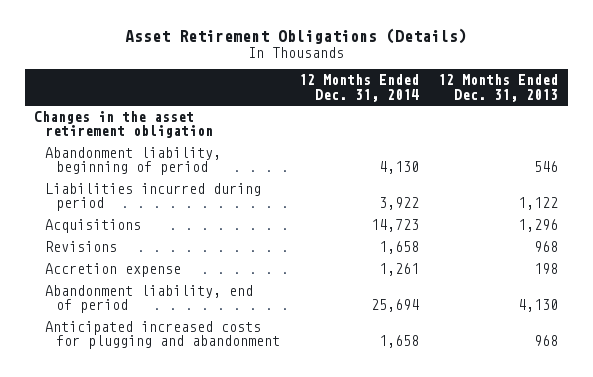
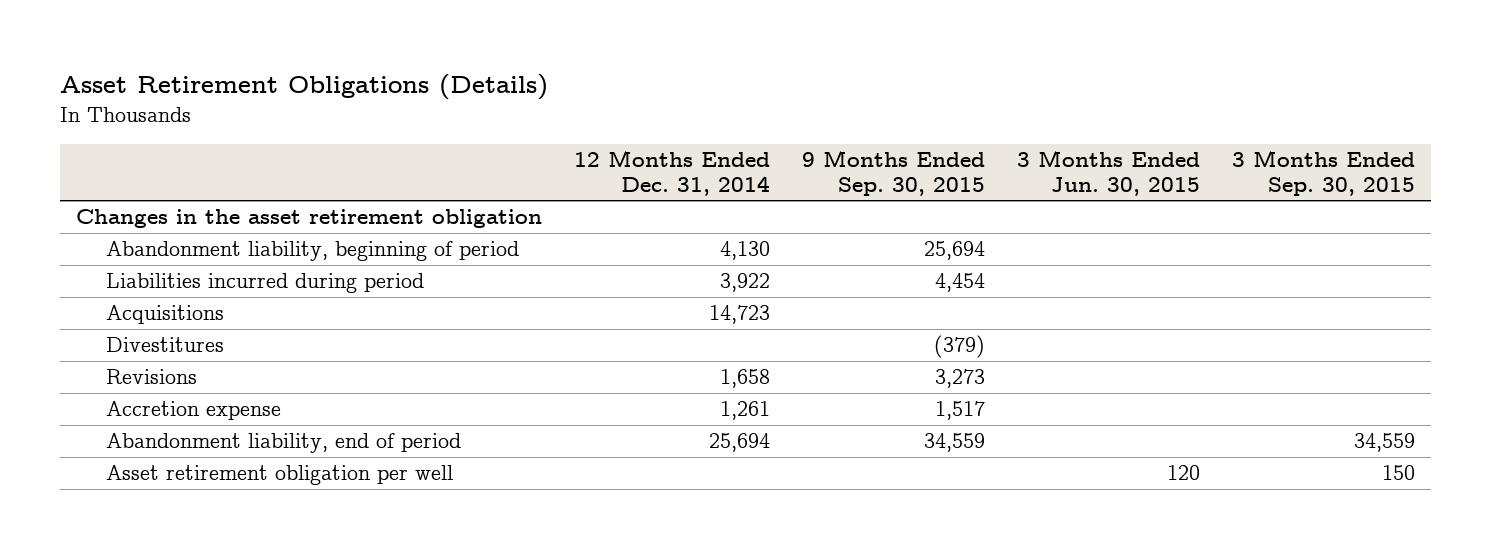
- | 12 Months Ended Dec. 31, 2014 | 12 Months Ended Dec. 31, 2013
+ | 12 Months Ended Dec. 31, 2014 | 9 Months Ended Sep. 30, 2015 | 3 Months Ended Jun. 30, 2015 | 3 Months Ended Sep. 30, 2015
+ Divestitures | | (379) | |
- Anticipated increased costs for plugging and abandonment | 1,658 | 968
+ Asset retirement obligation per well | | | 120 | 150

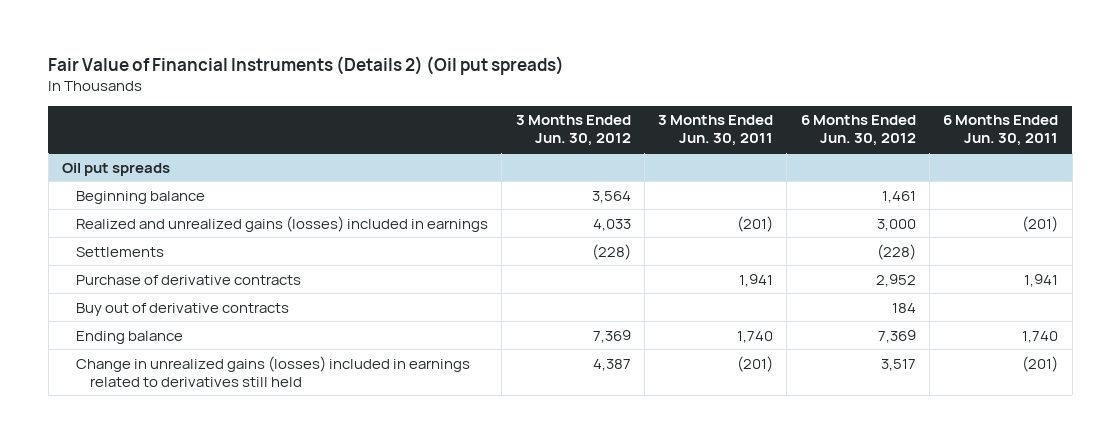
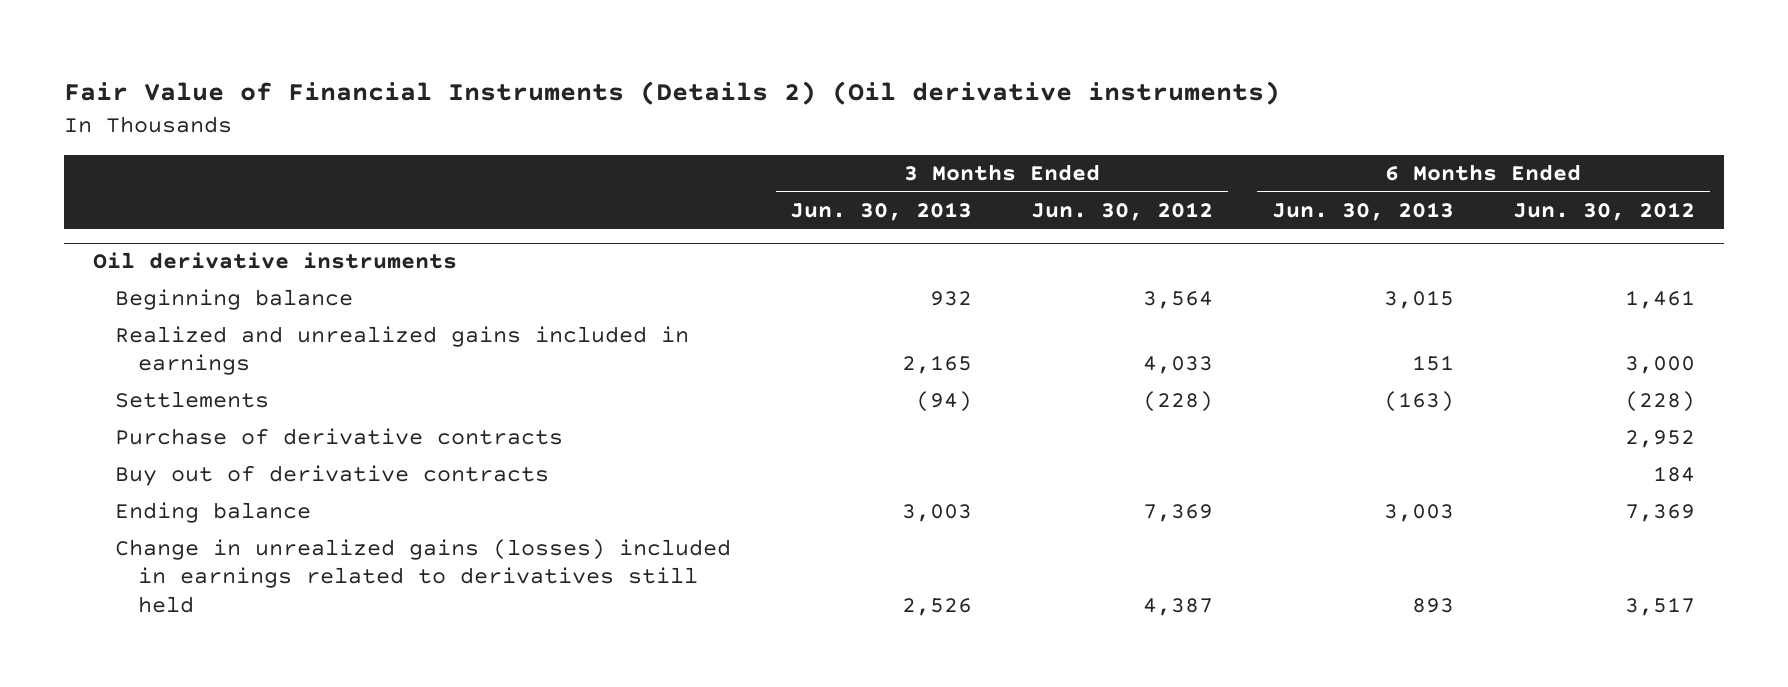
- Fair Value of Financial Instruments (Details 2) (Oil put spreads)
+ Fair Value of Financial Instruments (Details 2) (Oil derivative instruments)
- | 3 Months Ended Jun. 30, 2012 | 3 Months Ended Jun. 30, 2011 | 6 Months Ended Jun. 30, 2012 | 6 Months Ended Jun. 30, 2011
+ | 3 Months Ended Jun. 30, 2013 | 3 Months Ended Jun. 30, 2012 | 6 Months Ended Jun. 30, 2013 | 6 Months Ended Jun. 30, 2012
- Oil put spreads
+ Oil derivative instruments
- Realized and unrealized gains (losses) included in earnings | 4,033 | (201) | 3,000 | (201)
+ Realized and unrealized gains included in earnings | 2,165 | 4,033 | 151 | 3,000

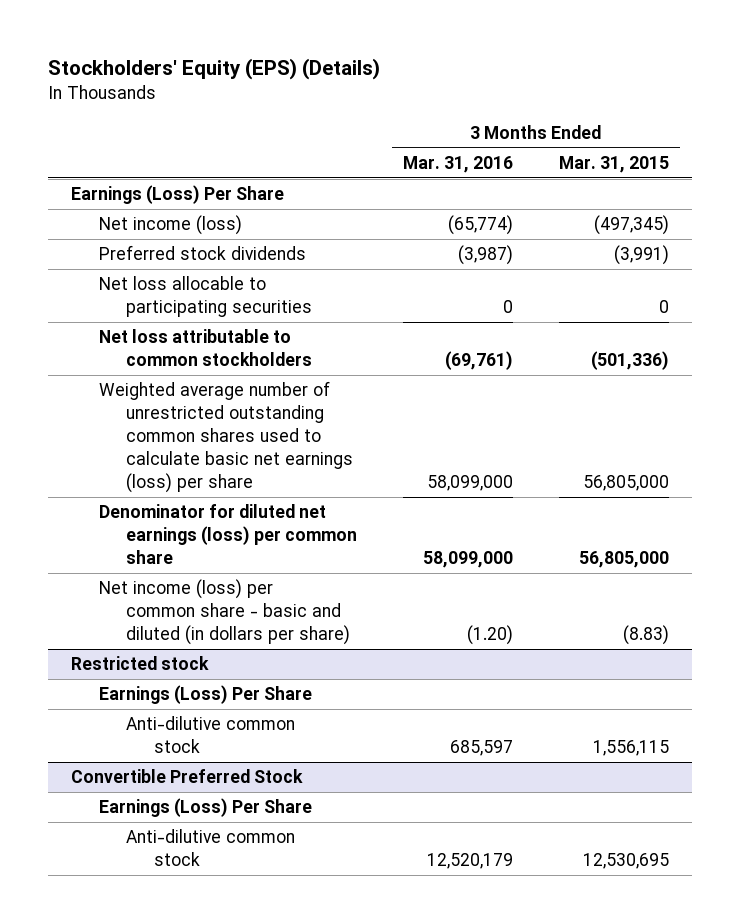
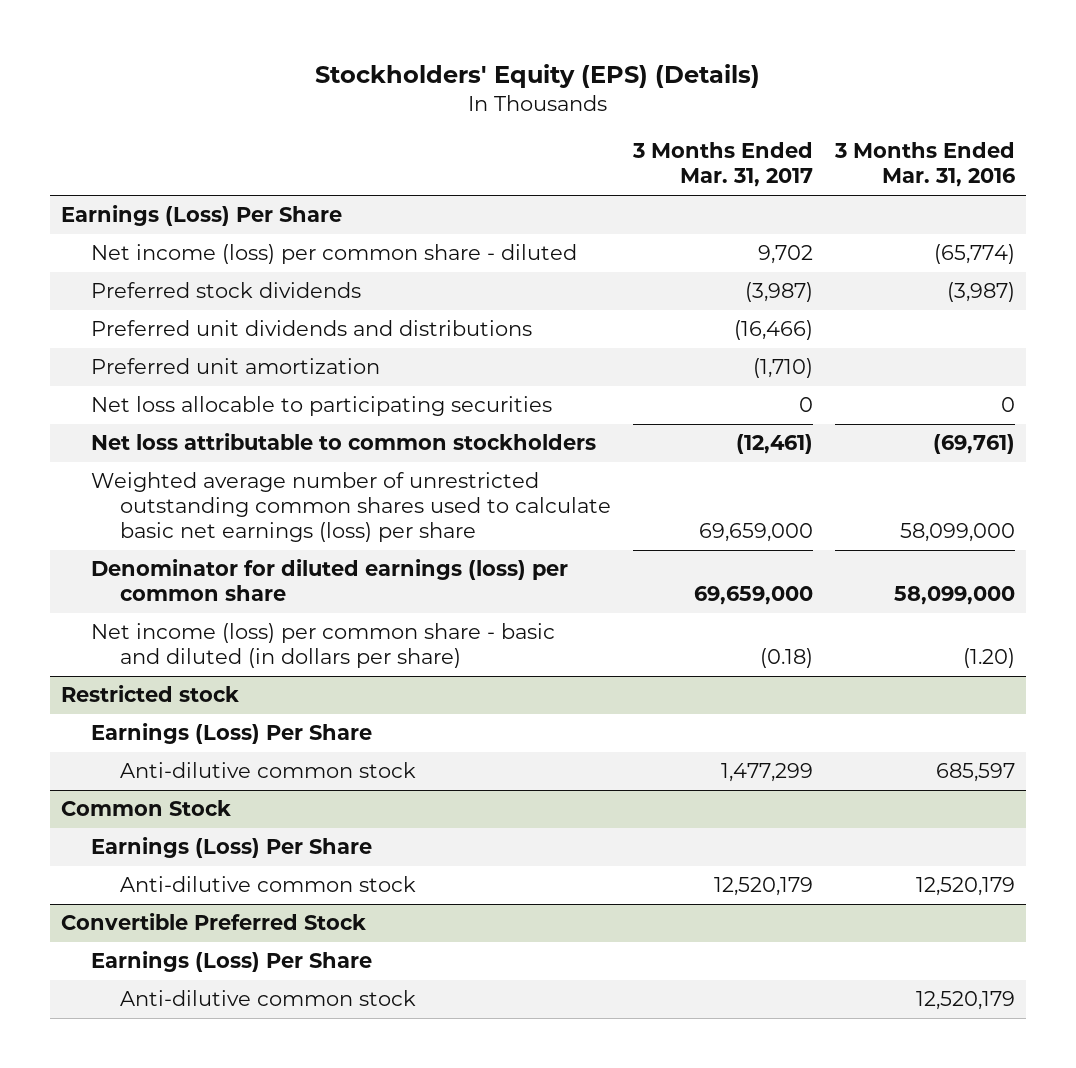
- | 3 Months Ended Mar. 31, 2016 | 3 Months Ended Mar. 31, 2015
+ | 3 Months Ended Mar. 31, 2017 | 3 Months Ended Mar. 31, 2016
- Net income (loss) | (65,774) | (497,345)
+ Net income (loss) per common share - diluted | 9,702 | (65,774)
+ Preferred unit dividends and distributions | (16,466) |
+ Preferred unit amortization | (1,710) |
- Denominator for diluted net earnings (loss) per common share | 58,099,000 | 56,805,000
+ Denominator for diluted earnings (loss) per common share | 69,659,000 | 58,099,000
+ Common Stock
+ Earnings (Loss) Per Share
+ Anti-dilutive common stock | 12,520,179 | 12,520,179

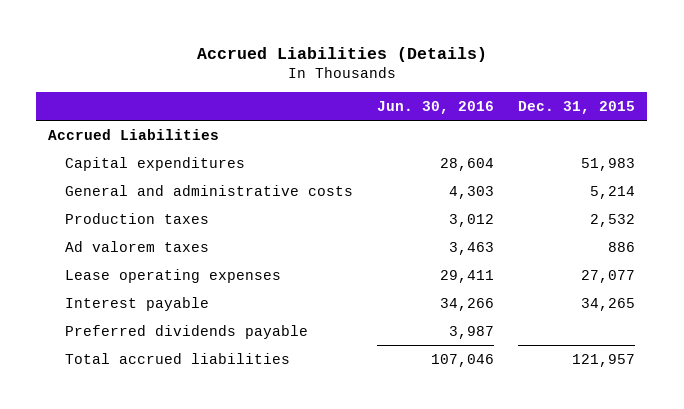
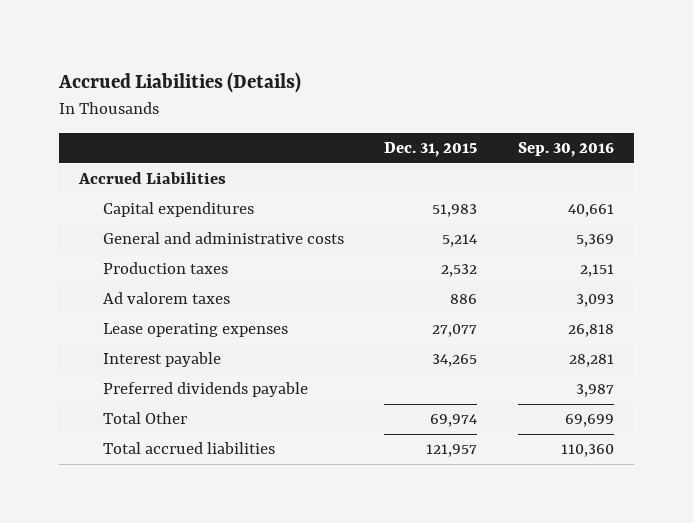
- | Jun. 30, 2016 | Dec. 31, 2015
+ | Dec. 31, 2015 | Sep. 30, 2016
+ Total Other | 69,974 | 69,699

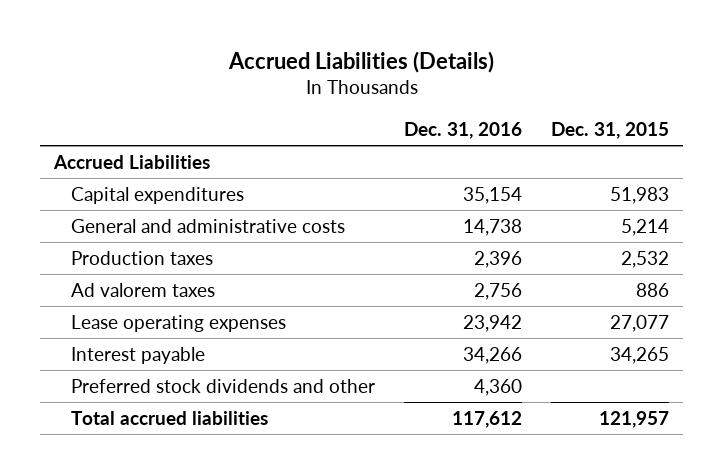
- | Dec. 31, 2015 | Sep. 30, 2016
+ | Dec. 31, 2016 | Dec. 31, 2015
- Preferred dividends payable | | 3,987
- Total Other | 69,974 | 69,699
+ Preferred stock dividends and other | 4,360 |

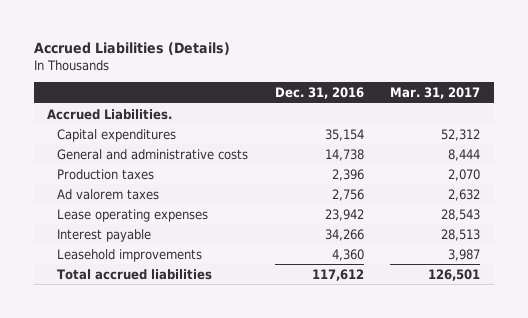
- | Dec. 31, 2016 | Dec. 31, 2015
+ | Dec. 31, 2016 | Mar. 31, 2017
- Accrued Liabilities
+ Accrued Liabilities.
- Preferred stock dividends and other | 4,360 |
+ Leasehold improvements | 4,360 | 3,987

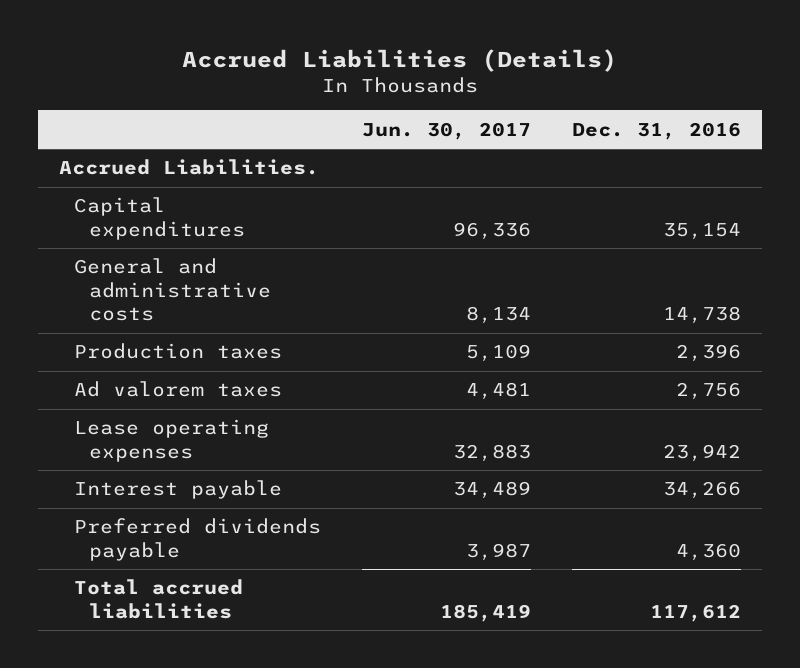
- | Dec. 31, 2016 | Mar. 31, 2017
+ | Jun. 30, 2017 | Dec. 31, 2016
- Leasehold improvements | 4,360 | 3,987
+ Preferred dividends payable | 3,987 | 4,360

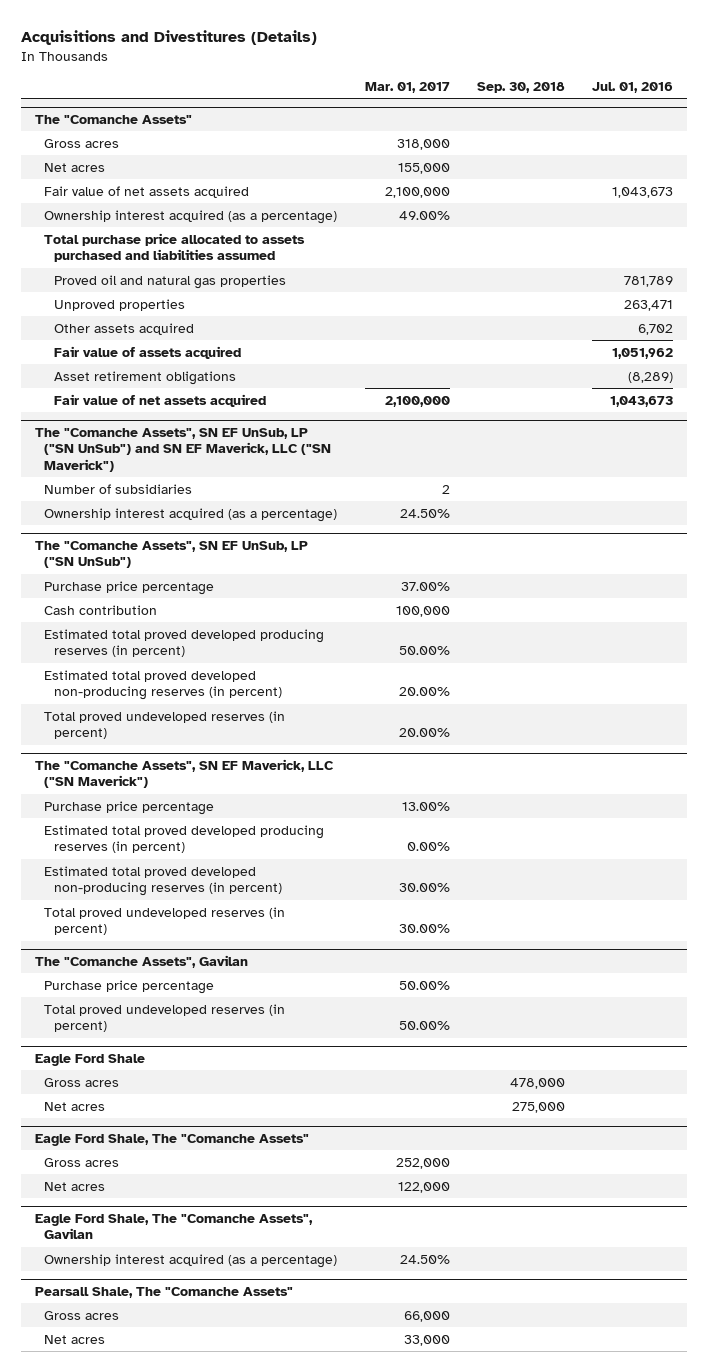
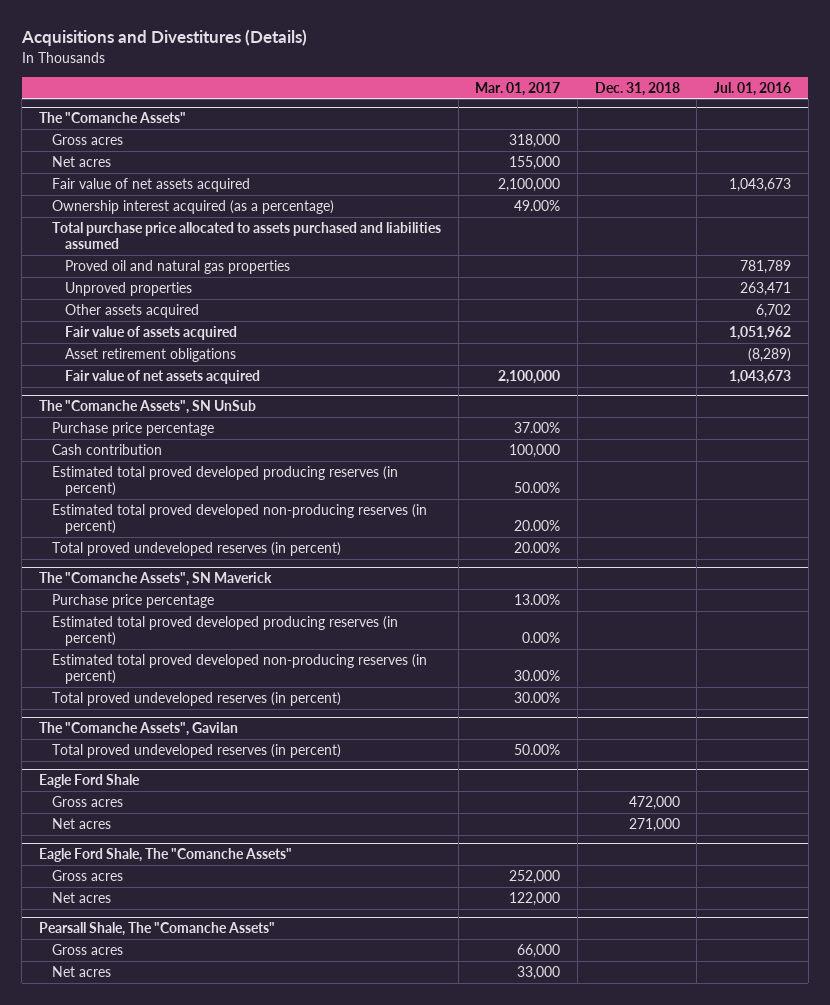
- | Mar. 01, 2017 | Sep. 30, 2018 | Jul. 01, 2016
+ | Mar. 01, 2017 | Dec. 31, 2018 | Jul. 01, 2016
- The "Comanche Assets", SN EF UnSub, LP ("SN UnSub") and SN EF Maverick, LLC ("SN Maverick")
- Number of subsidiaries | 2 | |
- Ownership interest acquired (as a percentage) | 24.50% | |
- The "Comanche Assets", SN EF UnSub, LP ("SN UnSub")
+ The "Comanche Assets", SN UnSub
- The "Comanche Assets", SN EF Maverick, LLC ("SN Maverick")
+ The "Comanche Assets", SN Maverick
@ The "Comanche Assets", Gavilan
- Purchase price percentage | 50.00% | |
- Eagle Ford Shale, The "Comanche Assets", Gavilan
- Ownership interest acquired (as a percentage) | 24.50% | |

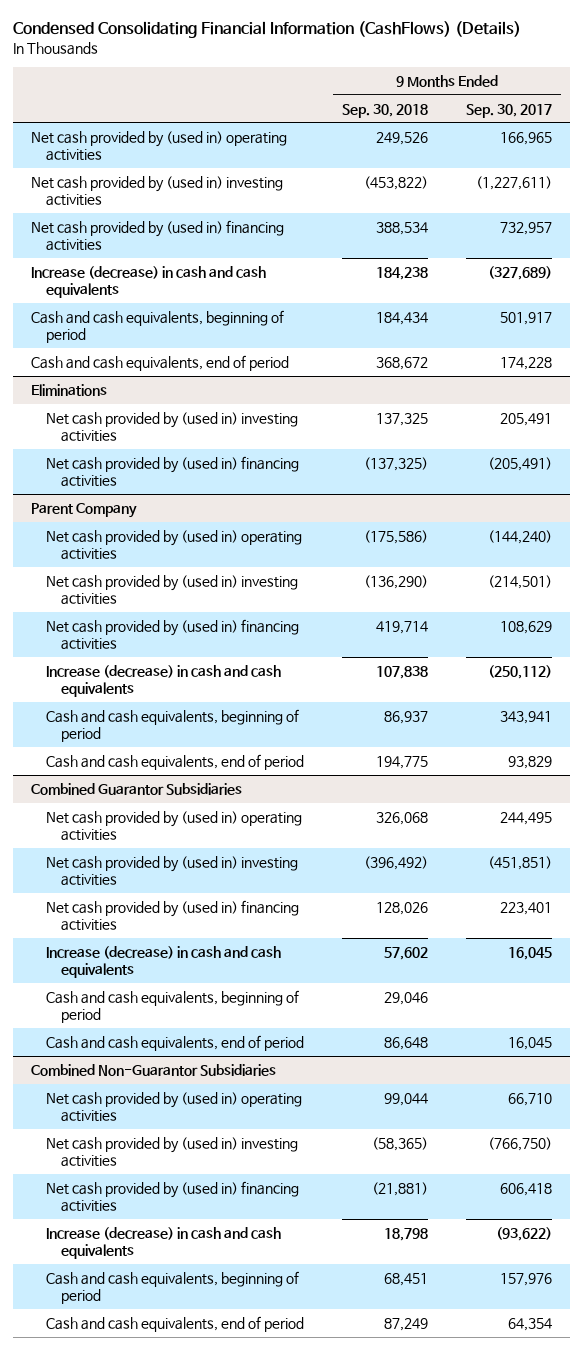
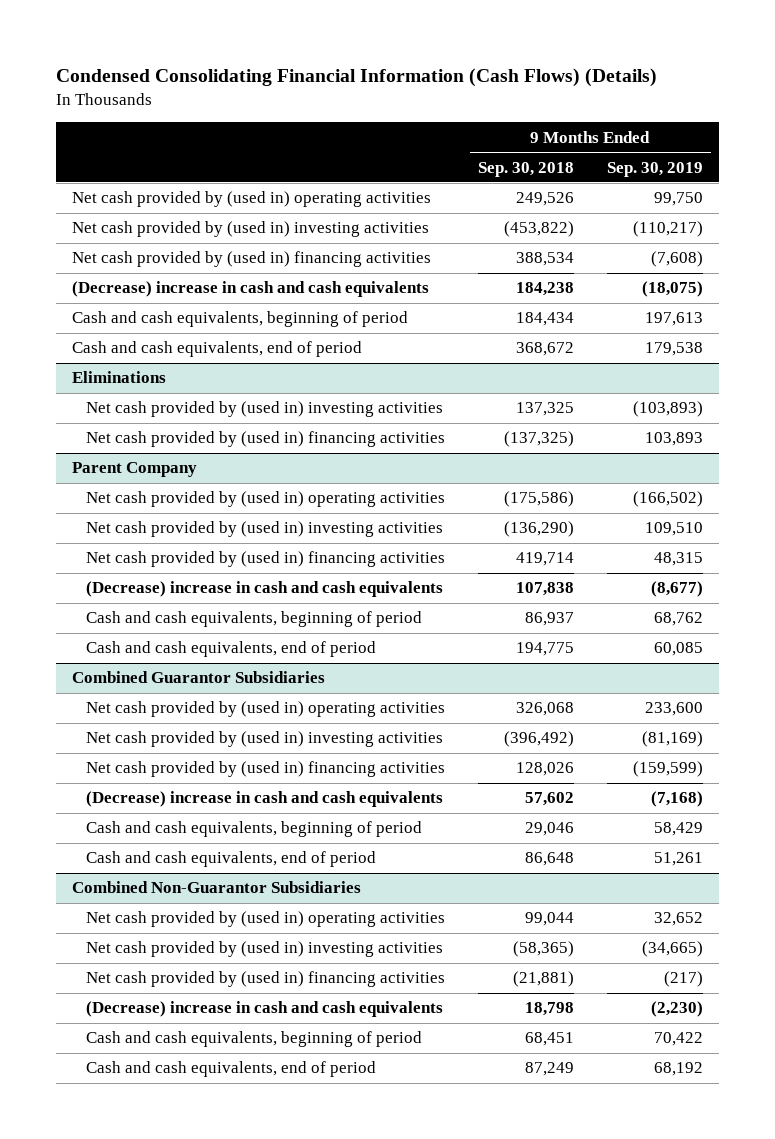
- Condensed Consolidating Financial Information (CashFlows) (Details)
+ Condensed Consolidating Financial Information (Cash Flows) (Details)
- | 9 Months Ended Sep. 30, 2018 | 9 Months Ended Sep. 30, 2017
+ | 9 Months Ended Sep. 30, 2018 | 9 Months Ended Sep. 30, 2019
- Increase (decrease) in cash and cash equivalents | 184,238 | (327,689)
+ (Decrease) increase in cash and cash equivalents | 184,238 | (18,075)
@ Parent Company
- Increase (decrease) in cash and cash equivalents | 107,838 | (250,112)
+ (Decrease) increase in cash and cash equivalents | 107,838 | (8,677)
@ Combined Guarantor Subsidiaries
- Increase (decrease) in cash and cash equivalents | 57,602 | 16,045
+ (Decrease) increase in cash and cash equivalents | 57,602 | (7,168)
@ Combined Non-Guarantor Subsidiaries
- Increase (decrease) in cash and cash equivalents | 18,798 | (93,622)
+ (Decrease) increase in cash and cash equivalents | 18,798 | (2,230)

